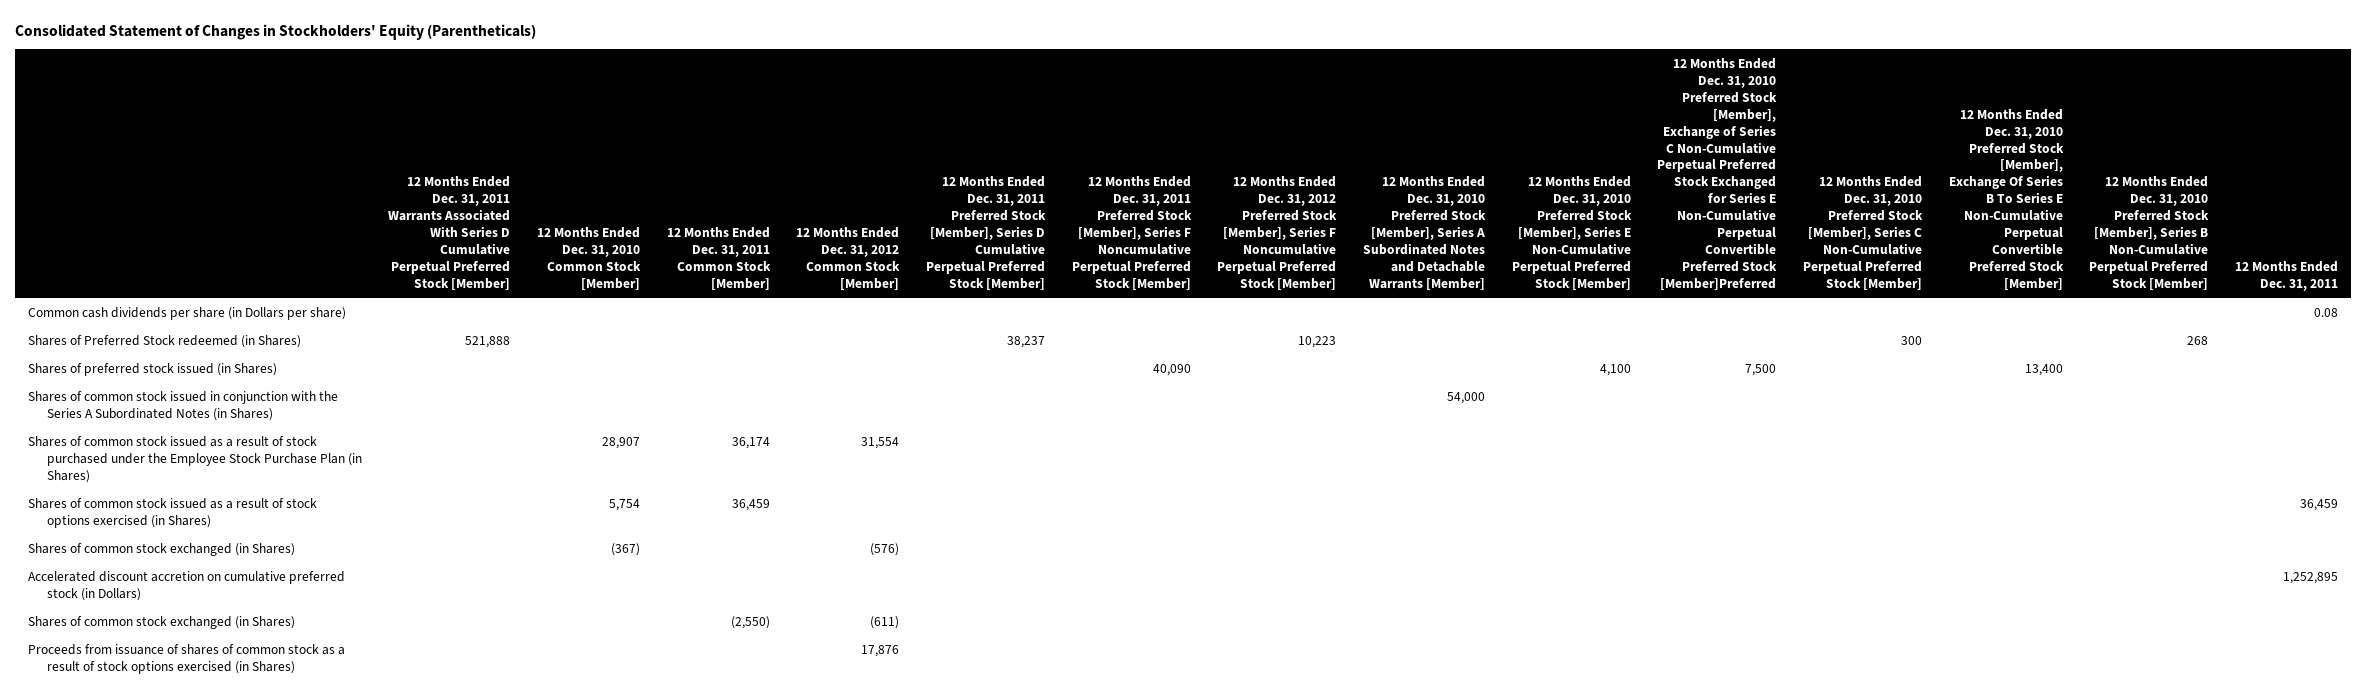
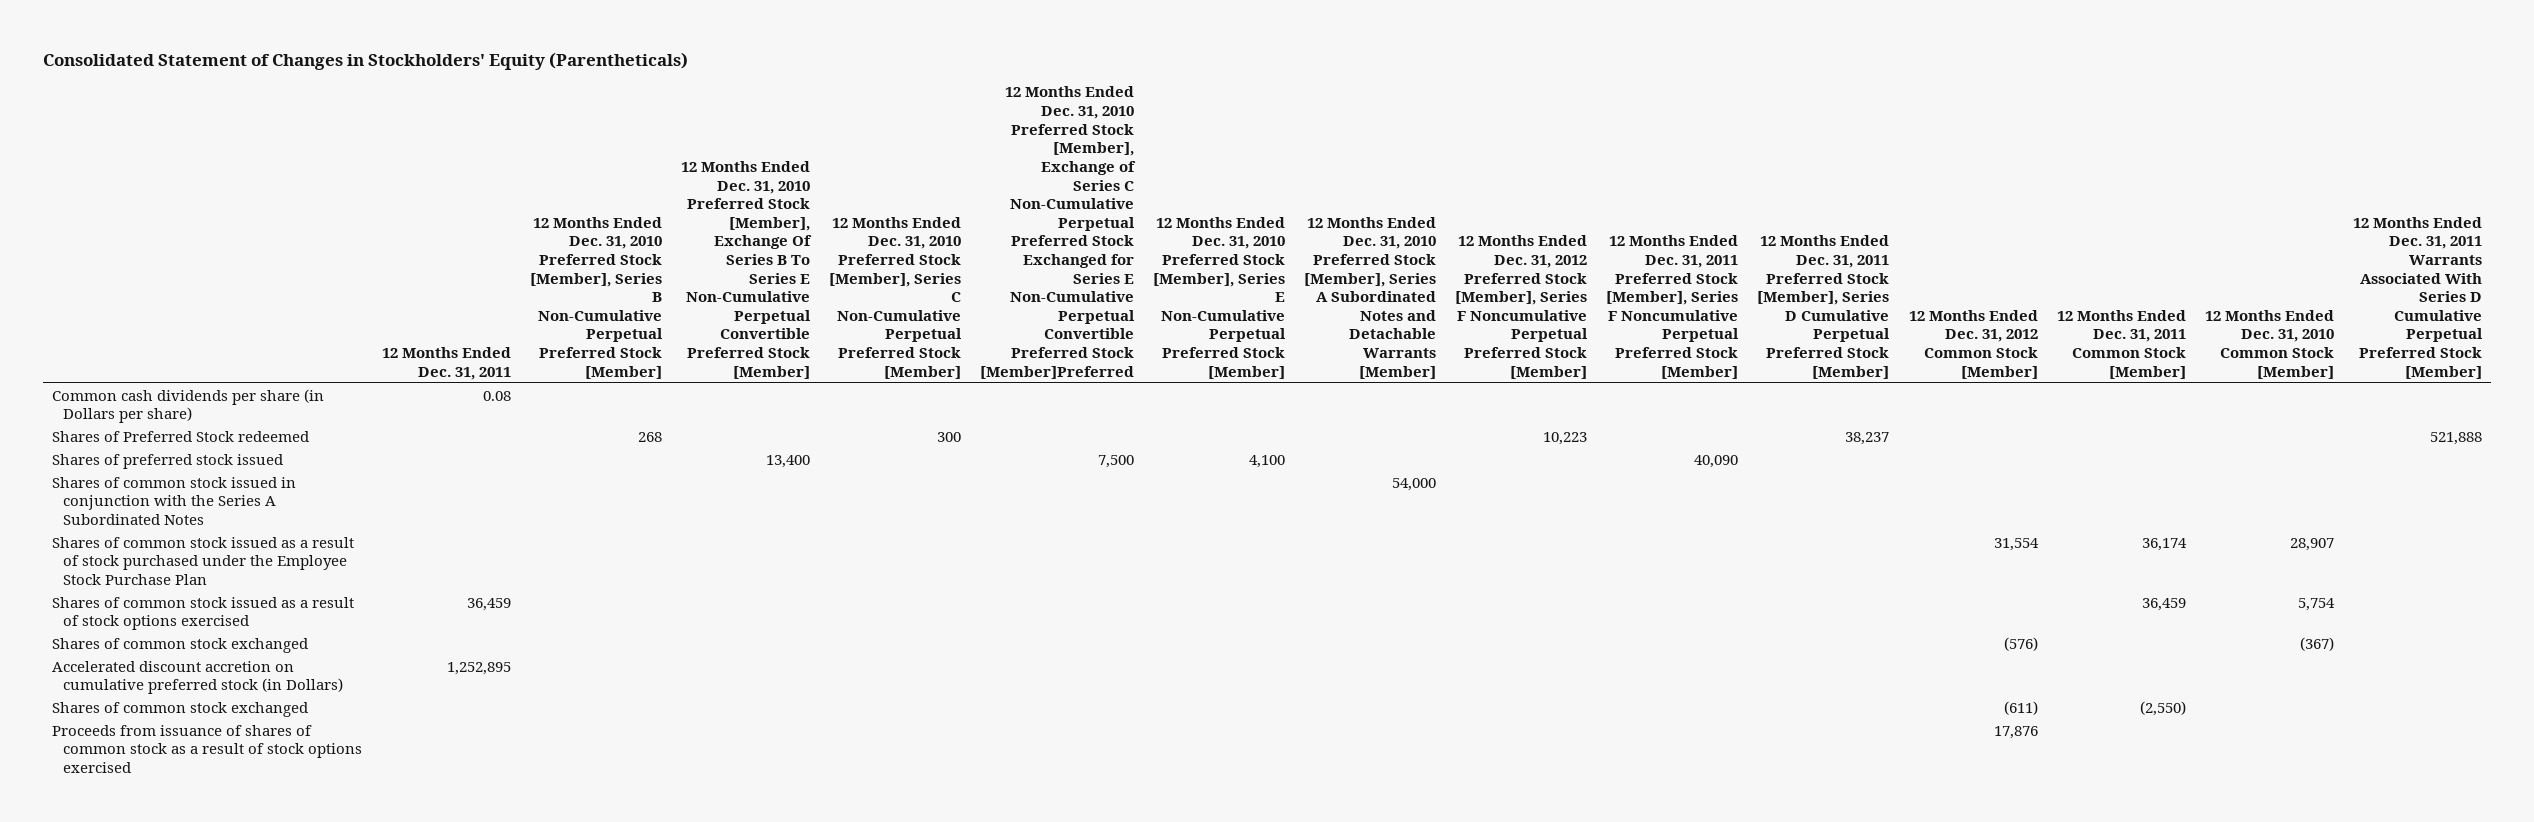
- | 12 Months Ended Dec. 31, 2011 Warrants Associated With Series D Cumulative Perpetual Preferred Stock [Member] | 12 Months Ended Dec. 31, 2010 Common Stock [Member] | 12 Months Ended Dec. 31, 2011 Common Stock [Member] | 12 Months Ended Dec. 31, 2012 Common Stock [Member] | 12 Months Ended Dec. 31, 2011 Preferred Stock [Member], Series D Cumulative Perpetual Preferred Stock [Member] | 12 Months Ended Dec. 31, 2011 Preferred Stock [Member], Series F Noncumulative Perpetual Preferred Stock [Member] | 12 Months Ended Dec. 31, 2012 Preferred Stock [Member], Series F Noncumulative Perpetual Preferred Stock [Member] | 12 Months Ended Dec. 31, 2010 Preferred Stock [Member], Series A Subordinated Notes and Detachable Warrants [Member] | 12 Months Ended Dec. 31, 2010 Preferred Stock [Member], Series E Non-Cumulative Perpetual Preferred Stock [Member] | 12 Months Ended Dec. 31, 2010 Preferred Stock [Member], Exchange of Series C Non-Cumulative Perpetual Preferred Stock Exchanged for Series E Non-Cumulative Perpetual Convertible Preferred Stock [Member]Preferred | 12 Months Ended Dec. 31, 2010 Preferred Stock [Member], Series C Non-Cumulative Perpetual Preferred Stock [Member] | 12 Months Ended Dec. 31, 2010 Preferred Stock [Member], Exchange Of Series B To Series E Non-Cumulative Perpetual Convertible Preferred Stock [Member] | 12 Months Ended Dec. 31, 2010 Preferred Stock [Member], Series B Non-Cumulative Perpetual Preferred Stock [Member] | 12 Months Ended Dec. 31, 2011
+ | 12 Months Ended Dec. 31, 2011 | 12 Months Ended Dec. 31, 2010 Preferred Stock [Member], Series B Non-Cumulative Perpetual Preferred Stock [Member] | 12 Months Ended Dec. 31, 2010 Preferred Stock [Member], Exchange Of Series B To Series E Non-Cumulative Perpetual Convertible Preferred Stock [Member] | 12 Months Ended Dec. 31, 2010 Preferred Stock [Member], Series C Non-Cumulative Perpetual Preferred Stock [Member] | 12 Months Ended Dec. 31, 2010 Preferred Stock [Member], Exchange of Series C Non-Cumulative Perpetual Preferred Stock Exchanged for Series E Non-Cumulative Perpetual Convertible Preferred Stock [Member]Preferred | 12 Months Ended Dec. 31, 2010 Preferred Stock [Member], Series E Non-Cumulative Perpetual Preferred Stock [Member] | 12 Months Ended Dec. 31, 2010 Preferred Stock [Member], Series A Subordinated Notes and Detachable Warrants [Member] | 12 Months Ended Dec. 31, 2012 Preferred Stock [Member], Series F Noncumulative Perpetual Preferred Stock [Member] | 12 Months Ended Dec. 31, 2011 Preferred Stock [Member], Series F Noncumulative Perpetual Preferred Stock [Member] | 12 Months Ended Dec. 31, 2011 Preferred Stock [Member], Series D Cumulative Perpetual Preferred Stock [Member] | 12 Months Ended Dec. 31, 2012 Common Stock [Member] | 12 Months Ended Dec. 31, 2011 Common Stock [Member] | 12 Months Ended Dec. 31, 2010 Common Stock [Member] | 12 Months Ended Dec. 31, 2011 Warrants Associated With Series D Cumulative Perpetual Preferred Stock [Member]
- Shares of Preferred Stock redeemed (in Shares) | 521,888 | | | | 38,237 | | 10,223 | | | | 300 | | 268 |
- Shares of preferred stock issued (in Shares) | | | | | | 40,090 | | | 4,100 | 7,500 | | 13,400 | |
- Shares of common stock issued in conjunction with the Series A Subordinated Notes (in Shares) | | | | | | | | 54,000 | | | | | |
- Shares of common stock issued as a result of stock purchased under the Employee Stock Purchase Plan (in Shares) | | 28,907 | 36,174 | 31,554 | | | | | | | | | |
- Shares of common stock issued as a result of stock options exercised (in Shares) | | 5,754 | 36,459 | | | | | | | | | | | 36,459
- Shares of common stock exchanged (in Shares) | | (367) | | (576) | | | | | | | | | |
+ Shares of Preferred Stock redeemed | | 268 | | 300 | | | | 10,223 | | 38,237 | | | | 521,888
+ Shares of preferred stock issued | | | 13,400 | | 7,500 | 4,100 | | | 40,090 | | | | |
+ Shares of common stock issued in conjunction with the Series A Subordinated Notes | | | | | | | 54,000 | | | | | | |
+ Shares of common stock issued as a result of stock purchased under the Employee Stock Purchase Plan | | | | | | | | | | | 31,554 | 36,174 | 28,907 |
+ Shares of common stock issued as a result of stock options exercised | 36,459 | | | | | | | | | | | 36,459 | 5,754 |
+ Shares of common stock exchanged | | | | | | | | | | | (576) | | (367) |
- Shares of common stock exchanged (in Shares) | | | (2,550) | (611) | | | | | | | | | |
- Proceeds from issuance of shares of common stock as a result of stock options exercised (in Shares) | | | | 17,876 | | | | | | | | | |
+ Shares of common stock exchanged | | | | | | | | | | | (611) | (2,550) | |
+ Proceeds from issuance of shares of common stock as a result of stock options exercised | | | | | | | | | | | 17,876 | | |

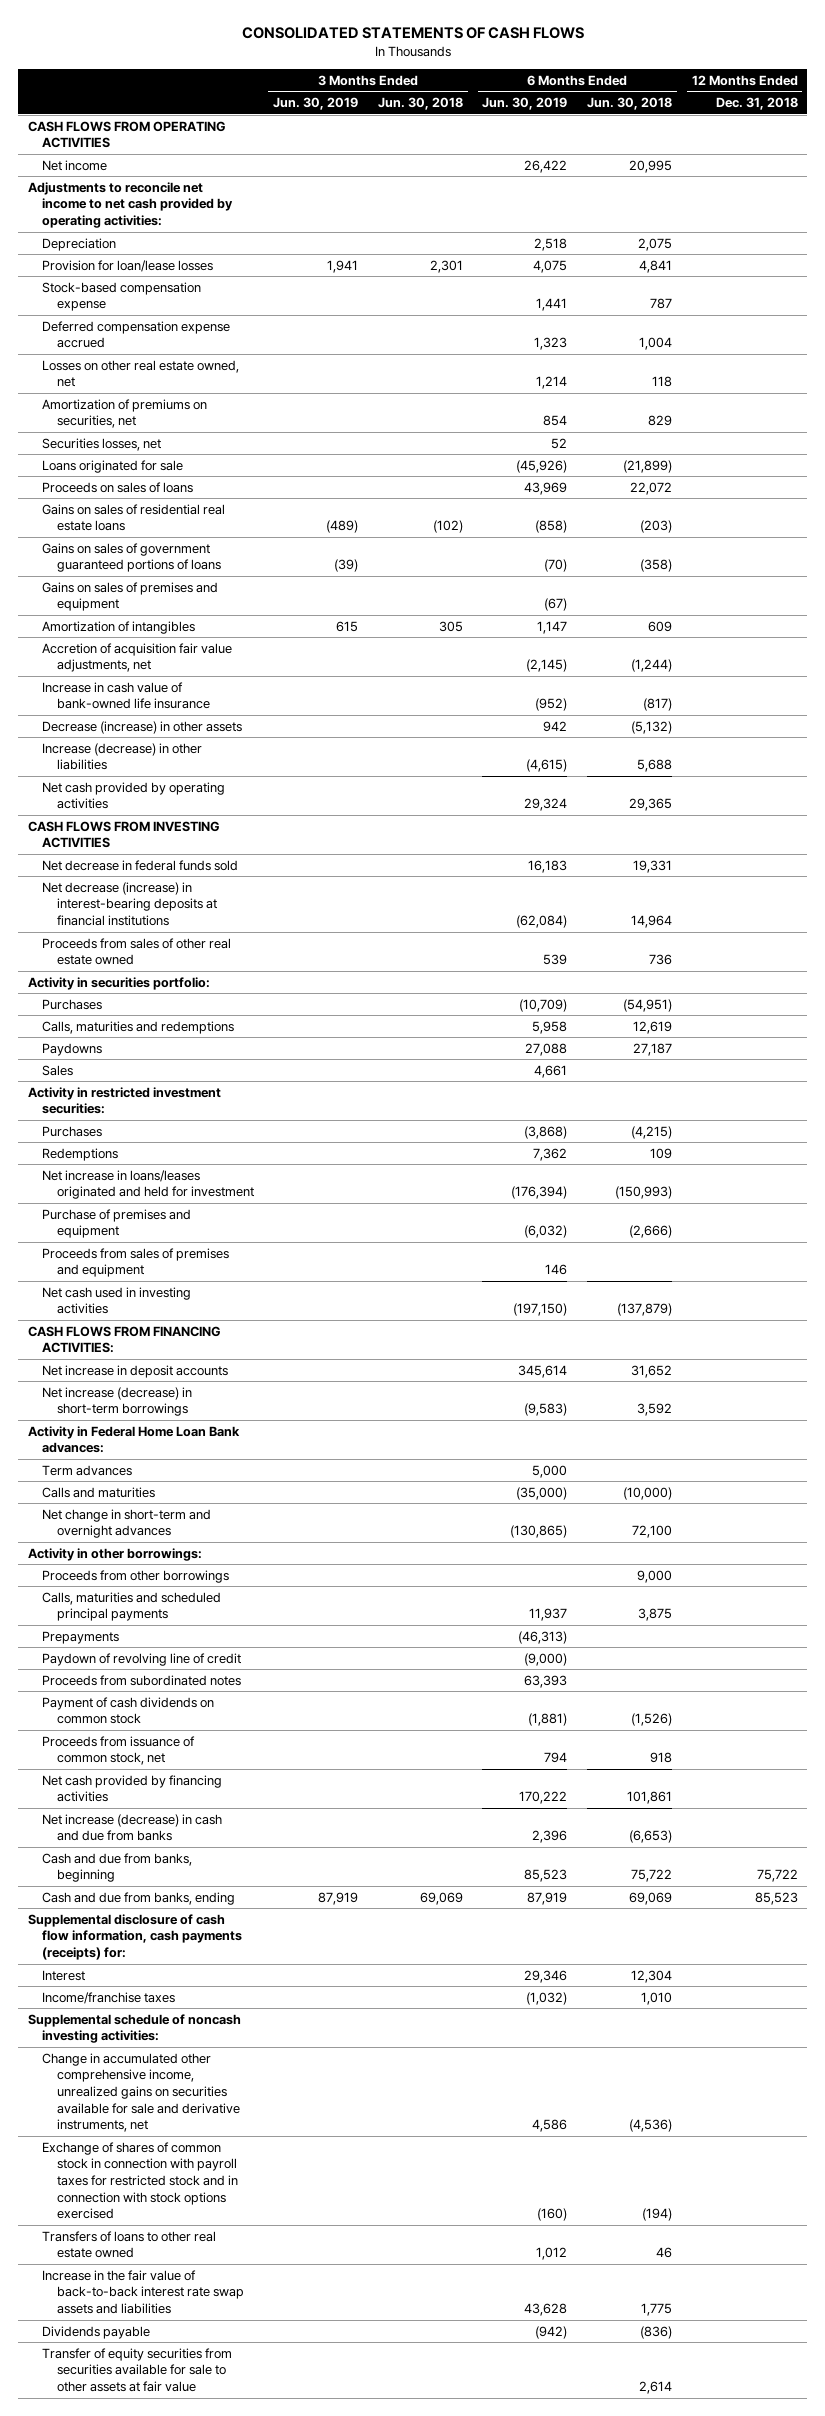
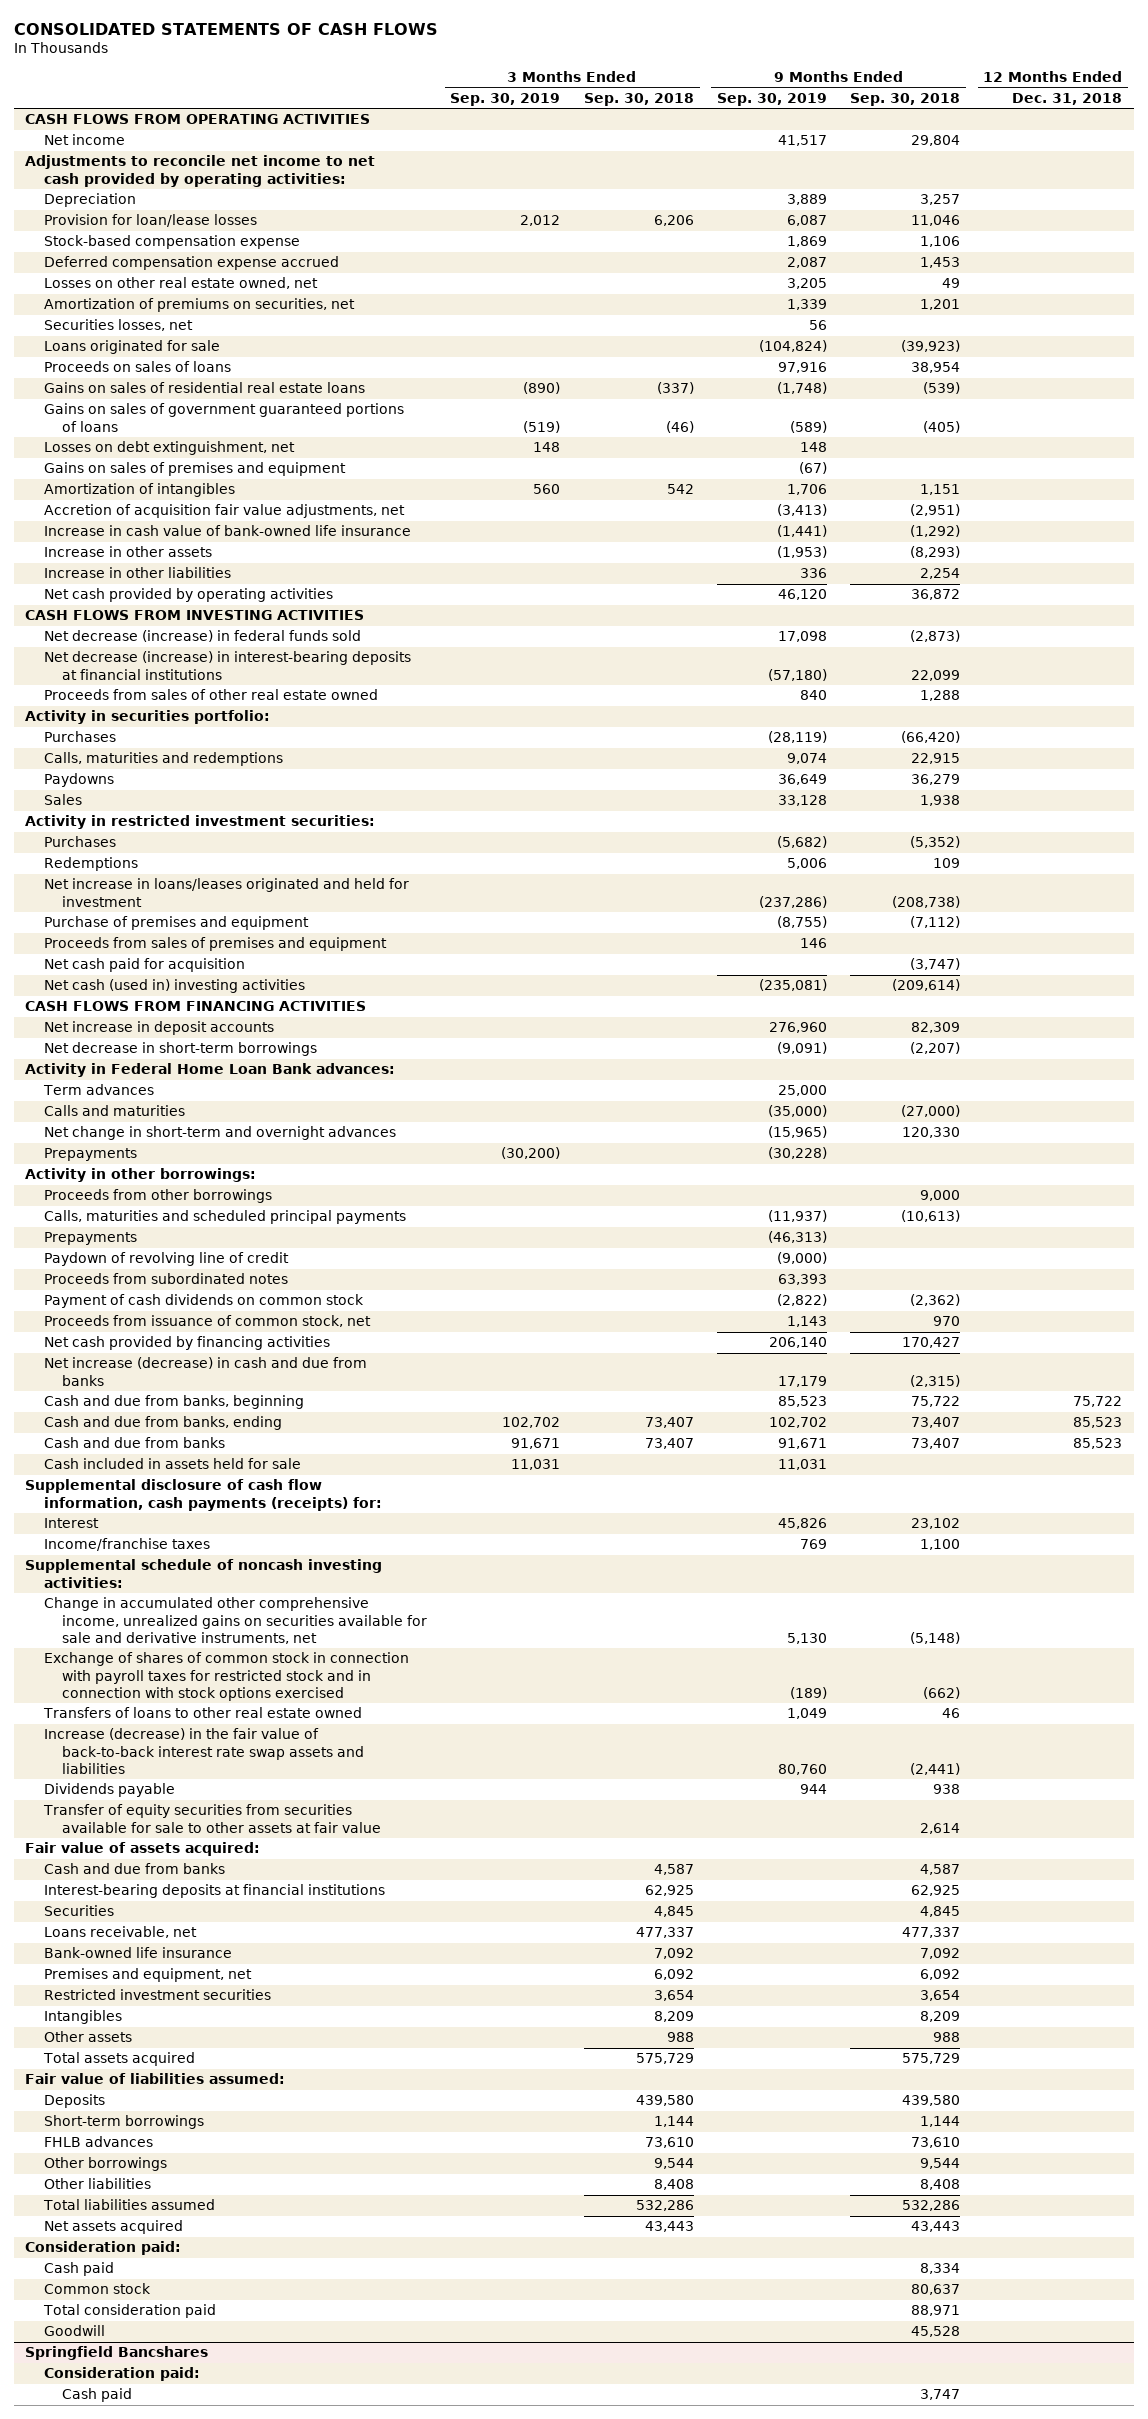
- | 3 Months Ended Jun. 30, 2019 | 3 Months Ended Jun. 30, 2018 | 6 Months Ended Jun. 30, 2019 | 6 Months Ended Jun. 30, 2018 | 12 Months Ended Dec. 31, 2018
+ | 3 Months Ended Sep. 30, 2019 | 3 Months Ended Sep. 30, 2018 | 9 Months Ended Sep. 30, 2019 | 9 Months Ended Sep. 30, 2018 | 12 Months Ended Dec. 31, 2018
+ Losses on debt extinguishment, net | 148 | | 148 | |
- Decrease (increase) in other assets | | | 942 | (5,132) |
- Increase (decrease) in other liabilities | | | (4,615) | 5,688 |
+ Increase in other assets | | | (1,953) | (8,293) |
+ Increase in other liabilities | | | 336 | 2,254 |
- Net decrease in federal funds sold | | | 16,183 | 19,331 |
+ Net decrease (increase) in federal funds sold | | | 17,098 | (2,873) |
- Net cash used in investing activities | | | (197,150) | (137,879) |
- CASH FLOWS FROM FINANCING ACTIVITIES:
+ Net cash paid for acquisition | | | | (3,747) |
+ Net cash (used in) investing activities | | | (235,081) | (209,614) |
+ CASH FLOWS FROM FINANCING ACTIVITIES
- Net increase (decrease) in short-term borrowings | | | (9,583) | 3,592 |
+ Net decrease in short-term borrowings | | | (9,091) | (2,207) |
+ Prepayments | (30,200) | | (30,228) | |
+ Cash and due from banks | 91,671 | 73,407 | 91,671 | 73,407 | 85,523
+ Cash included in assets held for sale | 11,031 | | 11,031 | |
- Increase in the fair value of back-to-back interest rate swap assets and liabilities | | | 43,628 | 1,775 |
+ Increase (decrease) in the fair value of back-to-back interest rate swap assets and liabilities | | | 80,760 | (2,441) |
+ Fair value of assets acquired:
+ Cash and due from banks | | 4,587 | | 4,587 |
+ Interest-bearing deposits at financial institutions | | 62,925 | | 62,925 |
+ Securities | | 4,845 | | 4,845 |
+ Loans receivable, net | | 477,337 | | 477,337 |
+ Bank-owned life insurance | | 7,092 | | 7,092 |
+ Premises and equipment, net | | 6,092 | | 6,092 |
+ Restricted investment securities | | 3,654 | | 3,654 |
+ Intangibles | | 8,209 | | 8,209 |
+ Other assets | | 988 | | 988 |
+ Total assets acquired | | 575,729 | | 575,729 |
+ Fair value of liabilities assumed:
+ Deposits | | 439,580 | | 439,580 |
+ Short-term borrowings | | 1,144 | | 1,144 |
+ FHLB advances | | 73,610 | | 73,610 |
+ Other borrowings | | 9,544 | | 9,544 |
+ Other liabilities | | 8,408 | | 8,408 |
+ Total liabilities assumed | | 532,286 | | 532,286 |
+ Net assets acquired | | 43,443 | | 43,443 |
+ Consideration paid:
+ Cash paid | | | | 8,334 |
+ Common stock | | | | 80,637 |
+ Total consideration paid | | | | 88,971 |
+ Goodwill | | | | 45,528 |
+ Springfield Bancshares
+ Consideration paid:
+ Cash paid | | | | 3,747 |

